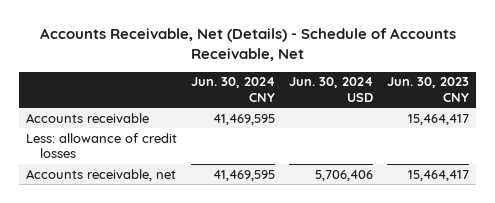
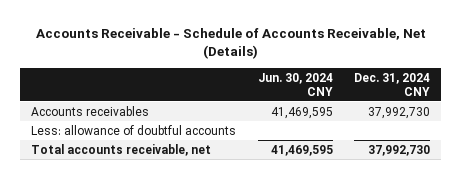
- Accounts Receivable, Net (Details) - Schedule of Accounts Receivable, Net
+ Accounts Receivable - Schedule of Accounts Receivable, Net (Details)
- | Jun. 30, 2024 CNY | Jun. 30, 2024 USD | Jun. 30, 2023 CNY
+ | Jun. 30, 2024 CNY | Dec. 31, 2024 CNY
- Accounts receivable | 41,469,595 | | 15,464,417
- Less: allowance of credit losses
- Accounts receivable, net | 41,469,595 | 5,706,406 | 15,464,417
+ Accounts receivables | 41,469,595 | 37,992,730
+ Less: allowance of doubtful accounts
+ Total accounts receivable, net | 41,469,595 | 37,992,730

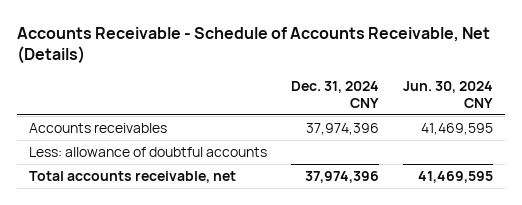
- | Jun. 30, 2024 CNY | Dec. 31, 2024 CNY
+ | Dec. 31, 2024 CNY | Jun. 30, 2024 CNY
- Accounts receivables | 41,469,595 | 37,992,730
+ Accounts receivables | 37,974,396 | 41,469,595
- Total accounts receivable, net | 41,469,595 | 37,992,730
+ Total accounts receivable, net | 37,974,396 | 41,469,595

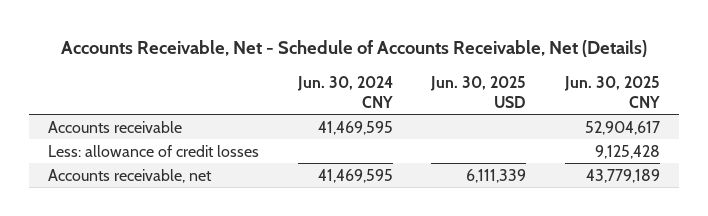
- Accounts Receivable - Schedule of Accounts Receivable, Net (Details)
+ Accounts Receivable, Net - Schedule of Accounts Receivable, Net (Details)
- | Dec. 31, 2024 CNY | Jun. 30, 2024 CNY
+ | Jun. 30, 2024 CNY | Jun. 30, 2025 USD | Jun. 30, 2025 CNY
- Accounts receivables | 37,974,396 | 41,469,595
- Less: allowance of doubtful accounts
- Total accounts receivable, net | 37,974,396 | 41,469,595
+ Accounts receivable | 41,469,595 | | 52,904,617
+ Less: allowance of credit losses | | | 9,125,428
+ Accounts receivable, net | 41,469,595 | 6,111,339 | 43,779,189

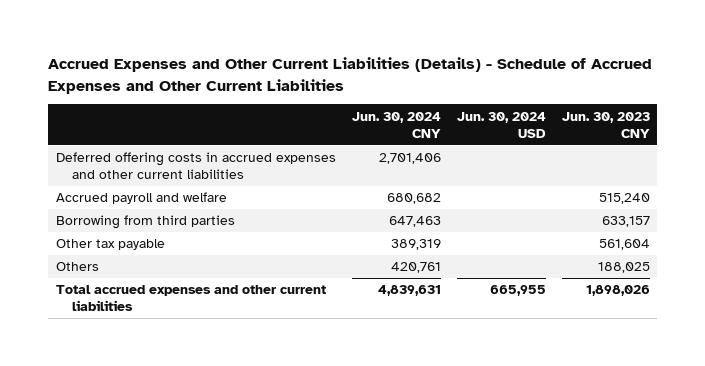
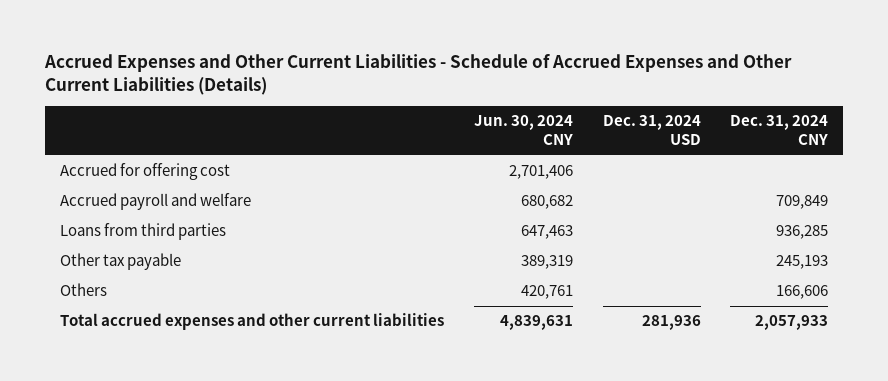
- Accrued Expenses and Other Current Liabilities (Details) - Schedule of Accrued Expenses and Other Current Liabilities
+ Accrued Expenses and Other Current Liabilities - Schedule of Accrued Expenses and Other Current Liabilities (Details)
- | Jun. 30, 2024 CNY | Jun. 30, 2024 USD | Jun. 30, 2023 CNY
+ | Jun. 30, 2024 CNY | Dec. 31, 2024 USD | Dec. 31, 2024 CNY
- Deferred offering costs in accrued expenses and other current liabilities | 2,701,406 | |
+ Accrued for offering cost | 2,701,406 | |
- Borrowing from third parties | 647,463 | | 633,157
+ Loans from third parties | 647,463 | | 936,285

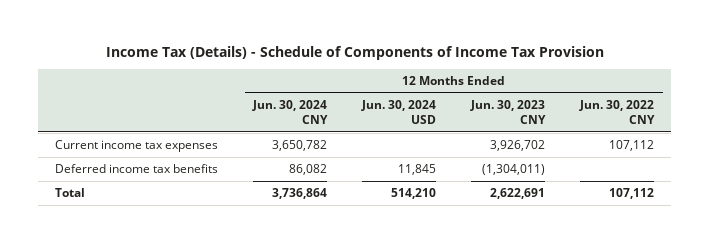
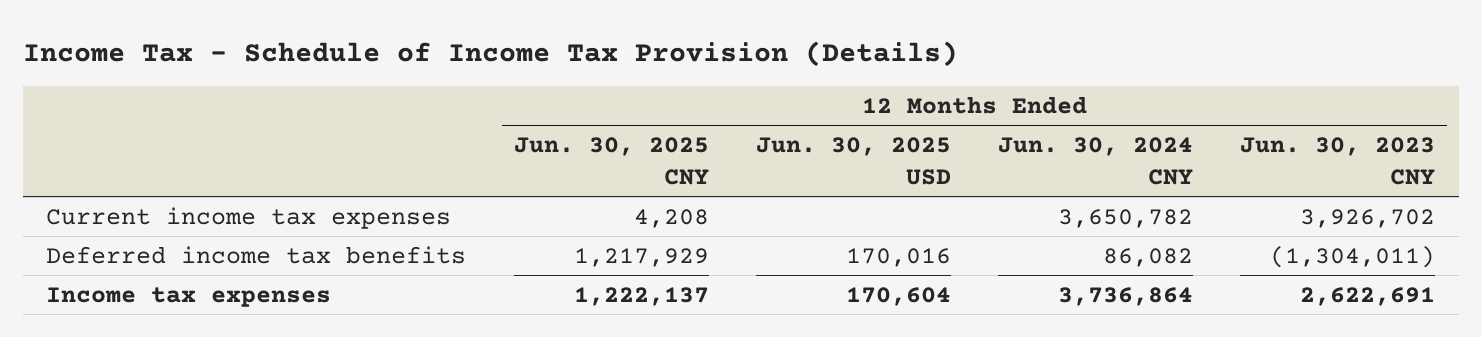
- Income Tax (Details) - Schedule of Components of Income Tax Provision
+ Income Tax - Schedule of Income Tax Provision (Details)
- | 12 Months Ended Jun. 30, 2024 CNY | 12 Months Ended Jun. 30, 2024 USD | 12 Months Ended Jun. 30, 2023 CNY | 12 Months Ended Jun. 30, 2022 CNY
+ | 12 Months Ended Jun. 30, 2025 CNY | 12 Months Ended Jun. 30, 2025 USD | 12 Months Ended Jun. 30, 2024 CNY | 12 Months Ended Jun. 30, 2023 CNY
- Total | 3,736,864 | 514,210 | 2,622,691 | 107,112
+ Income tax expenses | 1,222,137 | 170,604 | 3,736,864 | 2,622,691

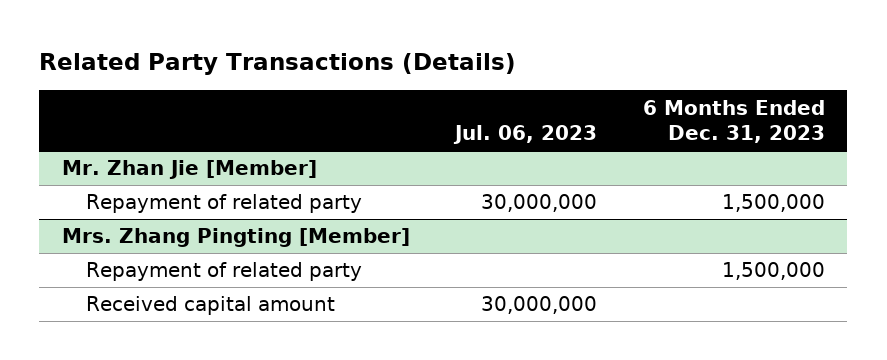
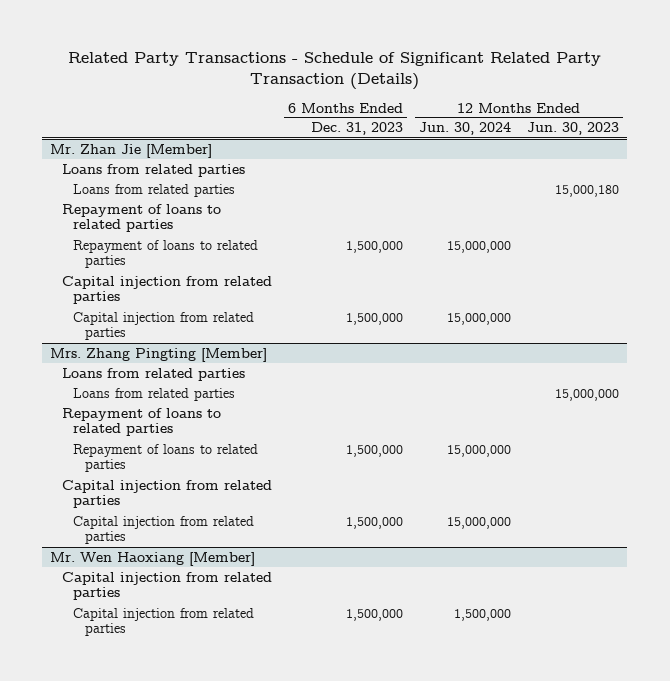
- Related Party Transactions (Details)
+ Related Party Transactions - Schedule of Significant Related Party Transaction (Details)
- | Jul. 06, 2023 | 6 Months Ended Dec. 31, 2023
+ | 6 Months Ended Dec. 31, 2023 | 12 Months Ended Jun. 30, 2024 | 12 Months Ended Jun. 30, 2023
@ Mr. Zhan Jie [Member]
- Repayment of related party | 30,000,000 | 1,500,000
+ Loans from related parties
+ Loans from related parties | | | 15,000,180
+ Repayment of loans to related parties
+ Repayment of loans to related parties | 1,500,000 | 15,000,000 |
+ Capital injection from related parties
+ Capital injection from related parties | 1,500,000 | 15,000,000 |
@ Mrs. Zhang Pingting [Member]
- Repayment of related party | | 1,500,000
- Received capital amount | 30,000,000 |
+ Loans from related parties
+ Loans from related parties | | | 15,000,000
+ Repayment of loans to related parties
+ Repayment of loans to related parties | 1,500,000 | 15,000,000 |
+ Capital injection from related parties
+ Capital injection from related parties | 1,500,000 | 15,000,000 |
+ Mr. Wen Haoxiang [Member]
+ Capital injection from related parties
+ Capital injection from related parties | 1,500,000 | 1,500,000 |

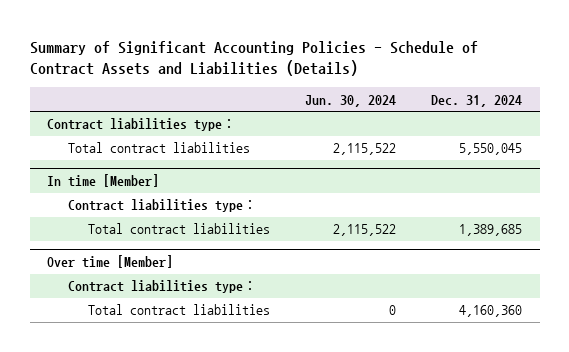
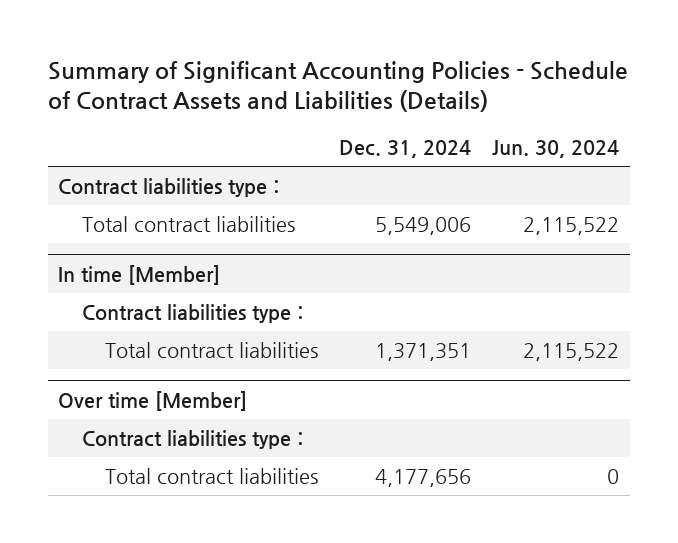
- | Jun. 30, 2024 | Dec. 31, 2024
+ | Dec. 31, 2024 | Jun. 30, 2024
- Total contract liabilities | 2,115,522 | 5,550,045
+ Total contract liabilities | 5,549,006 | 2,115,522
@ In time [Member]
- Total contract liabilities | 2,115,522 | 1,389,685
+ Total contract liabilities | 1,371,351 | 2,115,522
@ Over time [Member]
- Total contract liabilities | 0 | 4,160,360
+ Total contract liabilities | 4,177,656 | 0

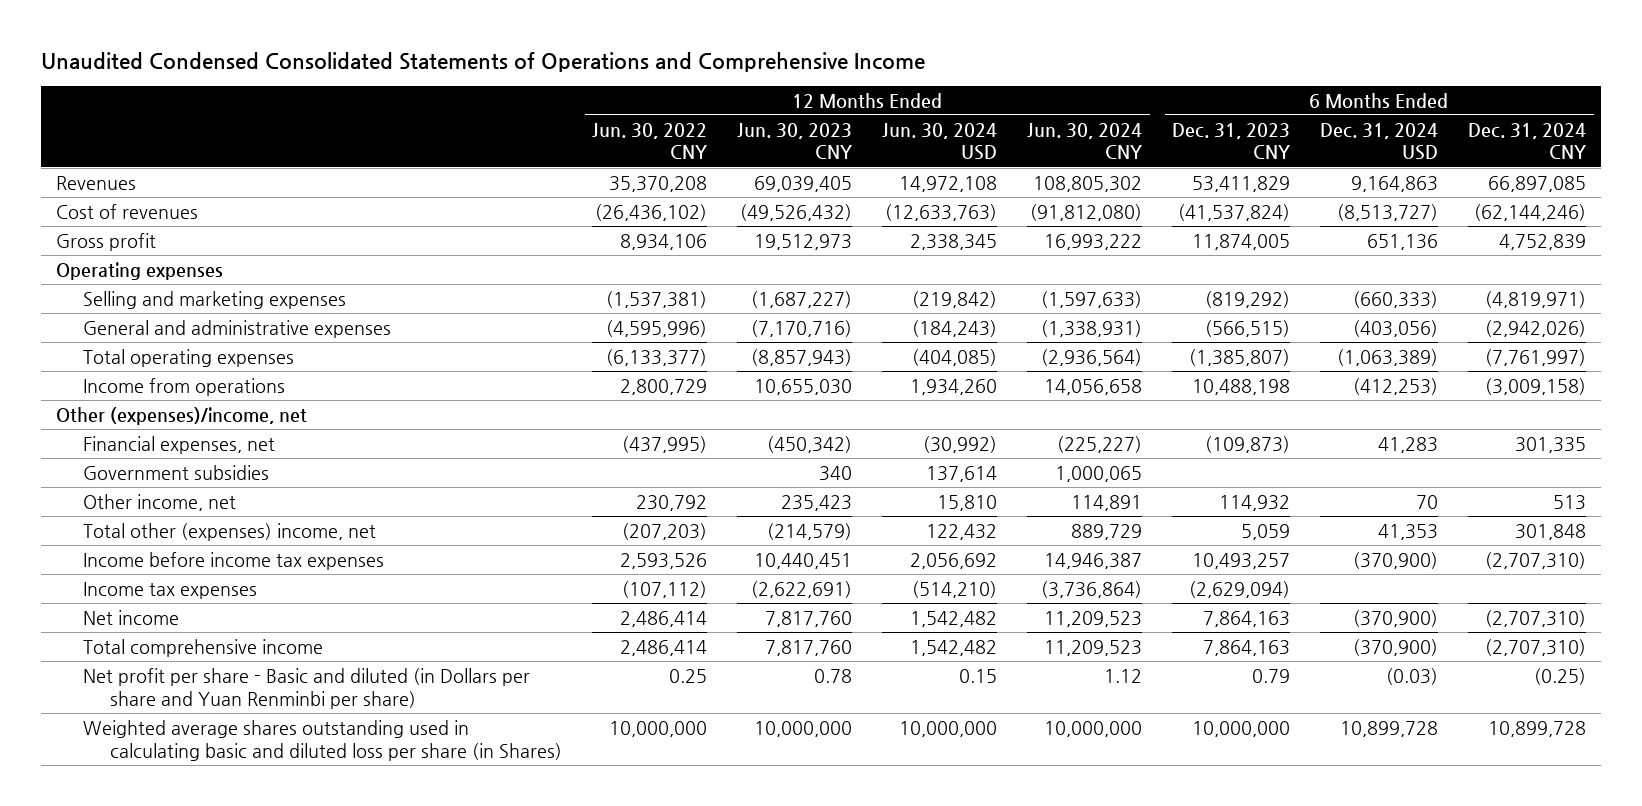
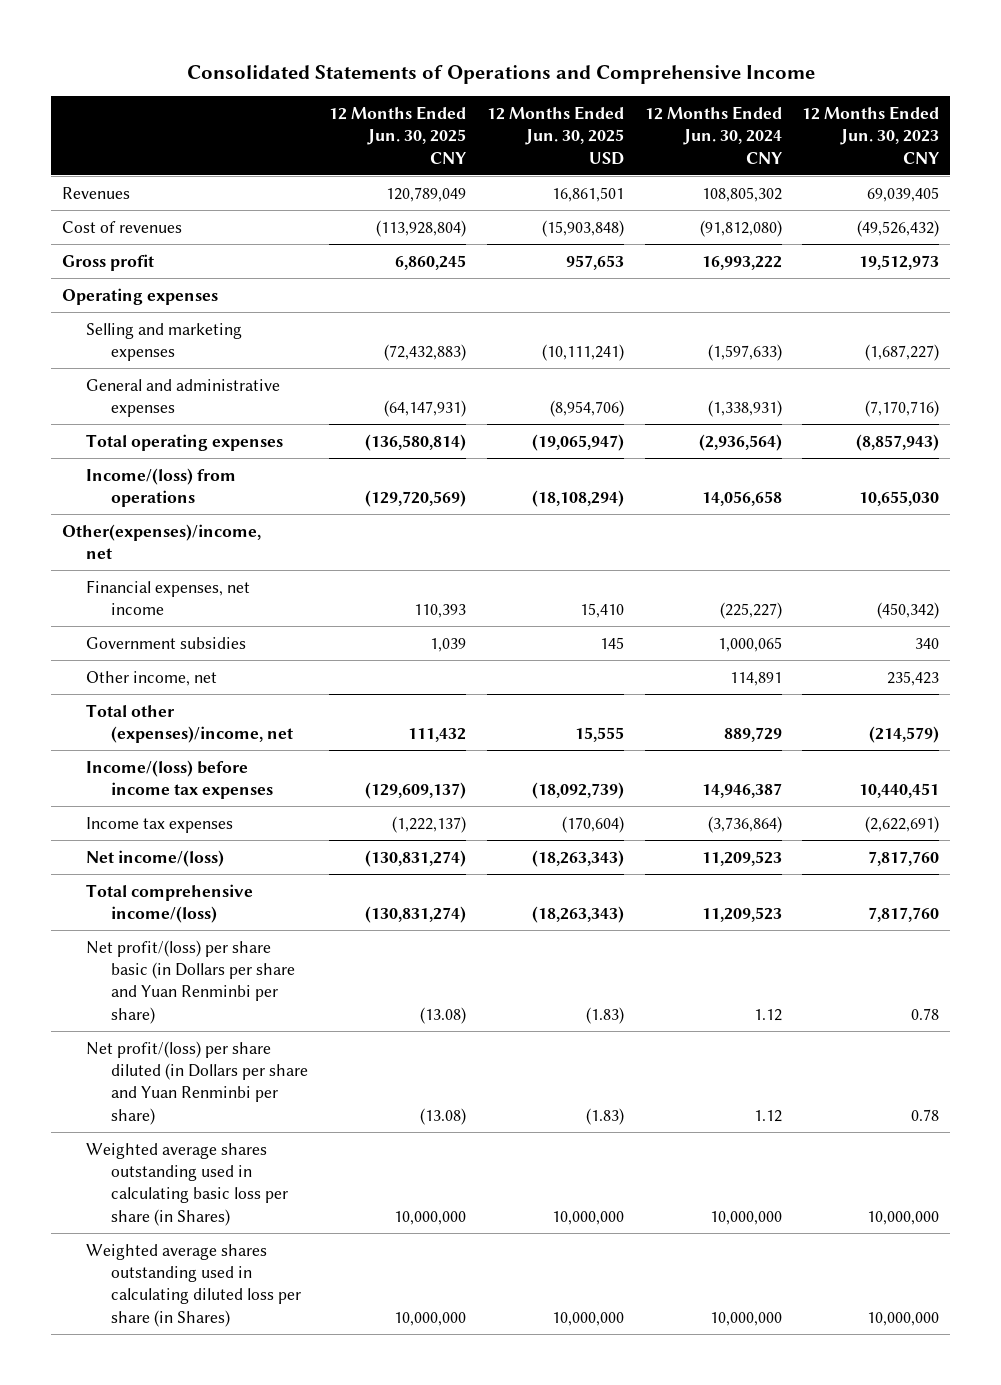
- Unaudited Condensed Consolidated Statements of Operations and Comprehensive Income
+ Consolidated Statements of Operations and Comprehensive Income
- | 12 Months Ended Jun. 30, 2022 CNY | 12 Months Ended Jun. 30, 2023 CNY | 12 Months Ended Jun. 30, 2024 USD | 12 Months Ended Jun. 30, 2024 CNY | 6 Months Ended Dec. 31, 2023 CNY | 6 Months Ended Dec. 31, 2024 USD | 6 Months Ended Dec. 31, 2024 CNY
+ | 12 Months Ended Jun. 30, 2025 CNY | 12 Months Ended Jun. 30, 2025 USD | 12 Months Ended Jun. 30, 2024 CNY | 12 Months Ended Jun. 30, 2023 CNY
- Income from operations | 2,800,729 | 10,655,030 | 1,934,260 | 14,056,658 | 10,488,198 | (412,253) | (3,009,158)
- Other (expenses)/income, net
- Financial expenses, net | (437,995) | (450,342) | (30,992) | (225,227) | (109,873) | 41,283 | 301,335
+ Income/(loss) from operations | (129,720,569) | (18,108,294) | 14,056,658 | 10,655,030
+ Other(expenses)/income, net
+ Financial expenses, net income | 110,393 | 15,410 | (225,227) | (450,342)
- Total other (expenses) income, net | (207,203) | (214,579) | 122,432 | 889,729 | 5,059 | 41,353 | 301,848
- Income before income tax expenses | 2,593,526 | 10,440,451 | 2,056,692 | 14,946,387 | 10,493,257 | (370,900) | (2,707,310)
+ Total other (expenses)/income, net | 111,432 | 15,555 | 889,729 | (214,579)
+ Income/(loss) before income tax expenses | (129,609,137) | (18,092,739) | 14,946,387 | 10,440,451
- Net income | 2,486,414 | 7,817,760 | 1,542,482 | 11,209,523 | 7,864,163 | (370,900) | (2,707,310)
- Total comprehensive income | 2,486,414 | 7,817,760 | 1,542,482 | 11,209,523 | 7,864,163 | (370,900) | (2,707,310)
- Net profit per share - Basic and diluted (in Dollars per share and Yuan Renminbi per share) | 0.25 | 0.78 | 0.15 | 1.12 | 0.79 | (0.03) | (0.25)
- Weighted average shares outstanding used in calculating basic and diluted loss per share (in Shares) | 10,000,000 | 10,000,000 | 10,000,000 | 10,000,000 | 10,000,000 | 10,899,728 | 10,899,728
+ Net income/(loss) | (130,831,274) | (18,263,343) | 11,209,523 | 7,817,760
+ Total comprehensive income/(loss) | (130,831,274) | (18,263,343) | 11,209,523 | 7,817,760
+ Net profit/(loss) per share basic (in Dollars per share and Yuan Renminbi per share) | (13.08) | (1.83) | 1.12 | 0.78
+ Net profit/(loss) per share diluted (in Dollars per share and Yuan Renminbi per share) | (13.08) | (1.83) | 1.12 | 0.78
+ Weighted average shares outstanding used in calculating basic loss per share (in Shares) | 10,000,000 | 10,000,000 | 10,000,000 | 10,000,000
+ Weighted average shares outstanding used in calculating diluted loss per share (in Shares) | 10,000,000 | 10,000,000 | 10,000,000 | 10,000,000

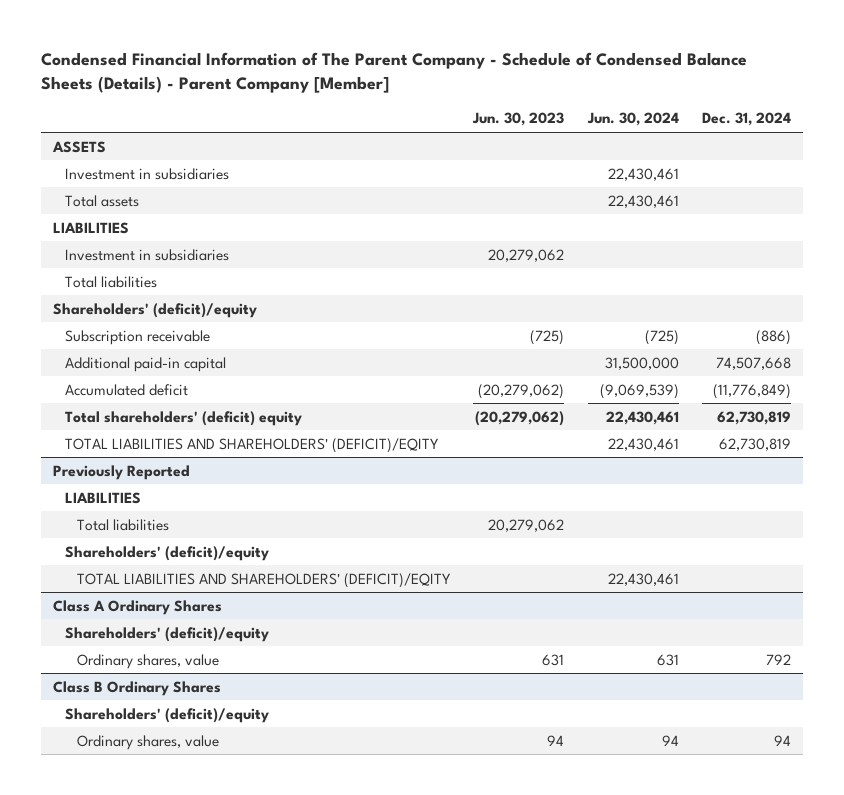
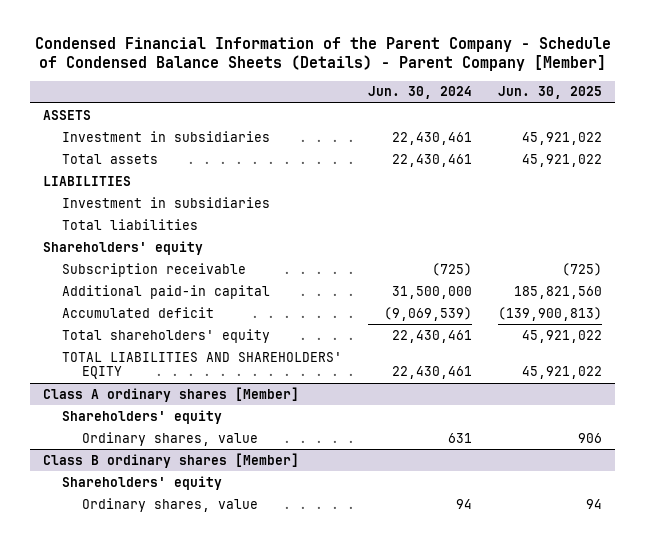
- Condensed Financial Information of The Parent Company - Schedule of Condensed Balance Sheets (Details) - Parent Company [Member]
+ Condensed Financial Information of the Parent Company - Schedule of Condensed Balance Sheets (Details) - Parent Company [Member]
- | Jun. 30, 2023 | Jun. 30, 2024 | Dec. 31, 2024
+ | Jun. 30, 2024 | Jun. 30, 2025
- Shareholders' (deficit)/equity
+ Shareholders' equity
- Total shareholders' (deficit) equity | (20,279,062) | 22,430,461 | 62,730,819
- TOTAL LIABILITIES AND SHAREHOLDERS' (DEFICIT)/EQITY | | 22,430,461 | 62,730,819
- Previously Reported
- LIABILITIES
- Total liabilities | 20,279,062 | |
- Shareholders' (deficit)/equity
- TOTAL LIABILITIES AND SHAREHOLDERS' (DEFICIT)/EQITY | | 22,430,461 |
- Class A Ordinary Shares
- Shareholders' (deficit)/equity
+ Total shareholders' equity | 22,430,461 | 45,921,022
+ TOTAL LIABILITIES AND SHAREHOLDERS' EQITY | 22,430,461 | 45,921,022
+ Class A ordinary shares [Member]
+ Shareholders' equity
- Class B Ordinary Shares
- Shareholders' (deficit)/equity
+ Class B ordinary shares [Member]
+ Shareholders' equity

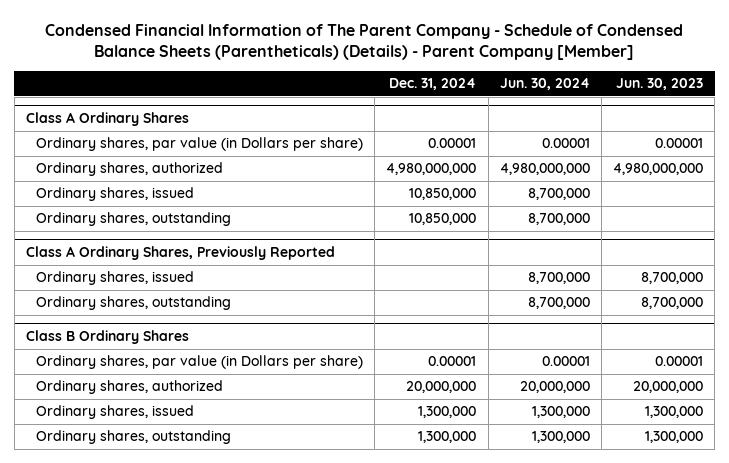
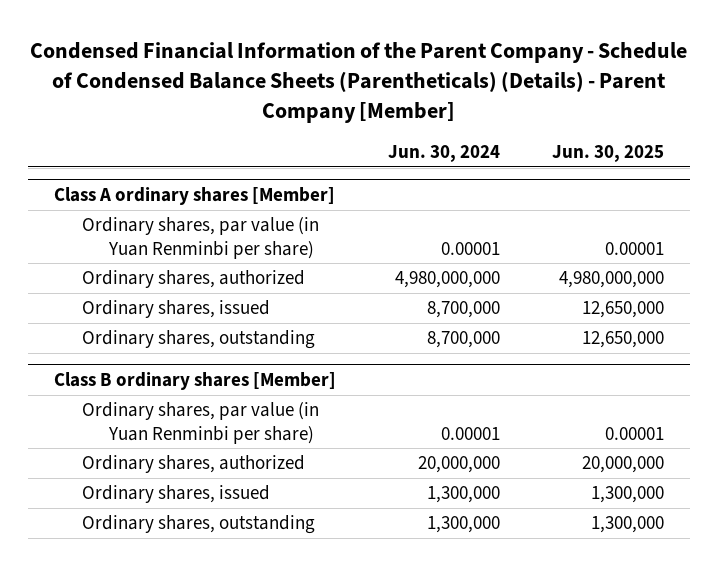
- Condensed Financial Information of The Parent Company - Schedule of Condensed Balance Sheets (Parentheticals) (Details) - Parent Company [Member]
+ Condensed Financial Information of the Parent Company - Schedule of Condensed Balance Sheets (Parentheticals) (Details) - Parent Company [Member]
- | Dec. 31, 2024 | Jun. 30, 2024 | Jun. 30, 2023
+ | Jun. 30, 2024 | Jun. 30, 2025
- Class A Ordinary Shares
- Ordinary shares, par value (in Dollars per share) | 0.00001 | 0.00001 | 0.00001
+ Class A ordinary shares [Member]
+ Ordinary shares, par value (in Yuan Renminbi per share) | 0.00001 | 0.00001
- Class A Ordinary Shares, Previously Reported
- Ordinary shares, issued | | 8,700,000 | 8,700,000
- Ordinary shares, outstanding | | 8,700,000 | 8,700,000
- Class B Ordinary Shares
- Ordinary shares, par value (in Dollars per share) | 0.00001 | 0.00001 | 0.00001
+ Class B ordinary shares [Member]
+ Ordinary shares, par value (in Yuan Renminbi per share) | 0.00001 | 0.00001

